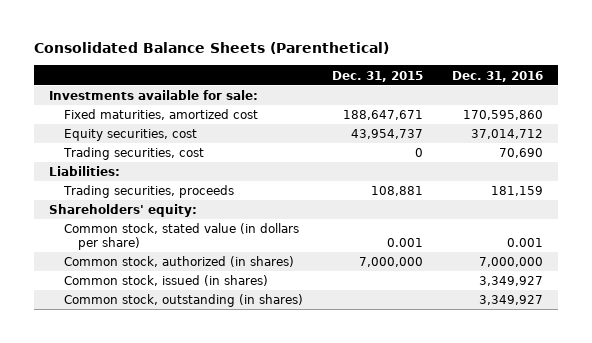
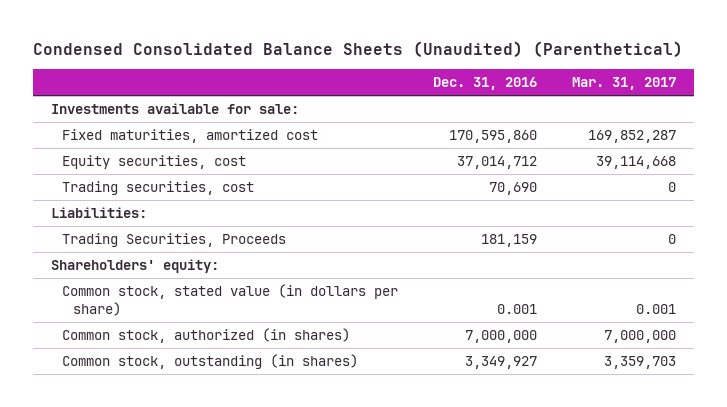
- Consolidated Balance Sheets (Parenthetical)
+ Condensed Consolidated Balance Sheets (Unaudited) (Parenthetical)
- | Dec. 31, 2015 | Dec. 31, 2016
+ | Dec. 31, 2016 | Mar. 31, 2017
- Trading securities, proceeds | 108,881 | 181,159
+ Trading Securities, Proceeds | 181,159 | 0
- Common stock, issued (in shares) | | 3,349,927

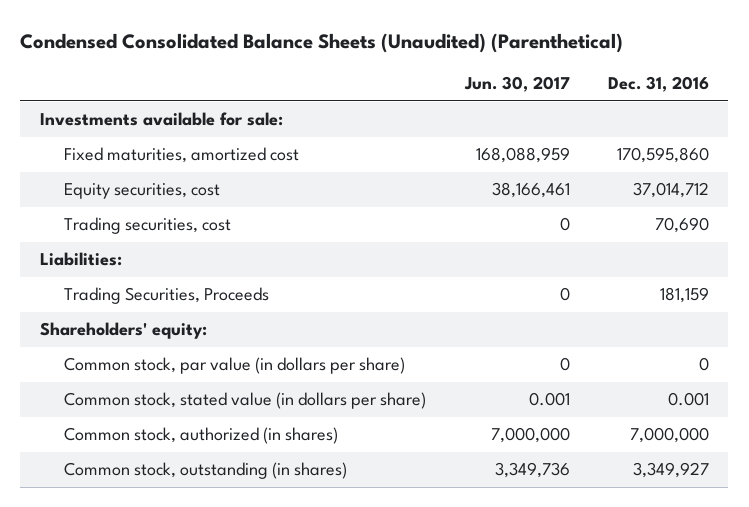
- | Dec. 31, 2016 | Mar. 31, 2017
+ | Jun. 30, 2017 | Dec. 31, 2016
+ Common stock, par value (in dollars per share) | 0 | 0

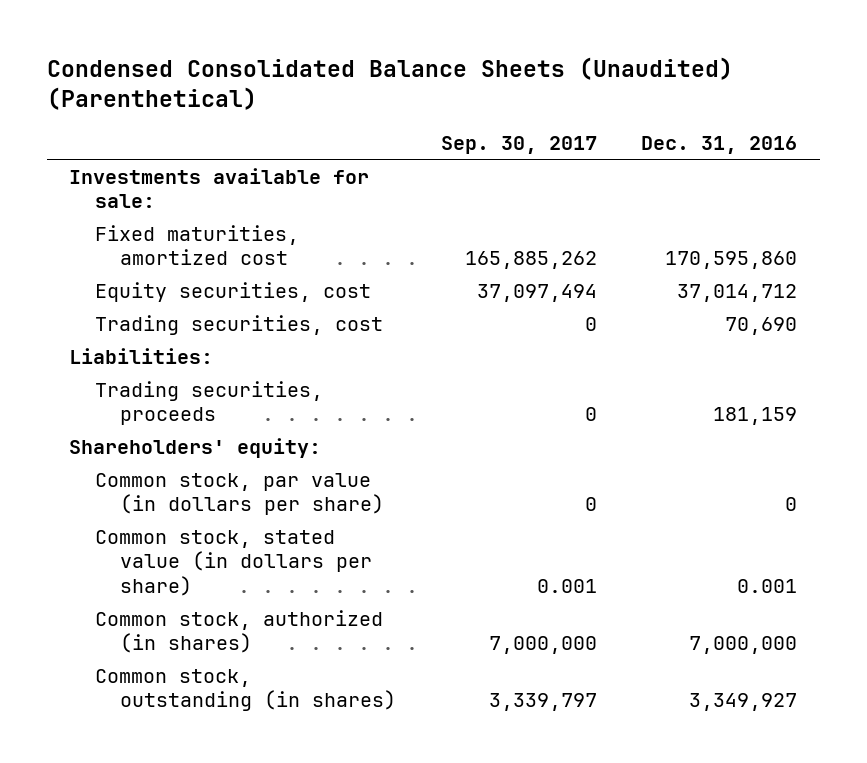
- | Jun. 30, 2017 | Dec. 31, 2016
+ | Sep. 30, 2017 | Dec. 31, 2016
- Trading Securities, Proceeds | 0 | 181,159
+ Trading securities, proceeds | 0 | 181,159

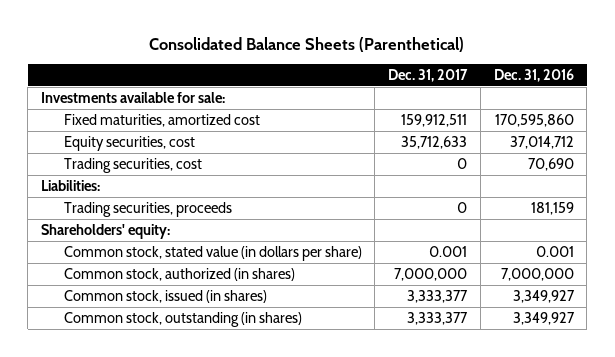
- Condensed Consolidated Balance Sheets (Unaudited) (Parenthetical)
+ Consolidated Balance Sheets (Parenthetical)
- | Sep. 30, 2017 | Dec. 31, 2016
+ | Dec. 31, 2017 | Dec. 31, 2016
- Common stock, par value (in dollars per share) | 0 | 0
+ Common stock, issued (in shares) | 3,333,377 | 3,349,927

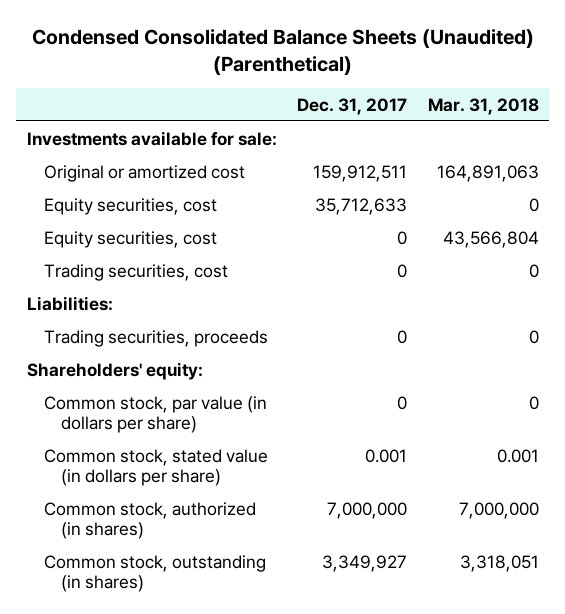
- Consolidated Balance Sheets (Parenthetical)
+ Condensed Consolidated Balance Sheets (Unaudited) (Parenthetical)
- | Dec. 31, 2017 | Dec. 31, 2016
+ | Dec. 31, 2017 | Mar. 31, 2018
- Fixed maturities, amortized cost | 159,912,511 | 170,595,860
+ Original or amortized cost | 159,912,511 | 164,891,063
+ Equity securities, cost | 0 | 43,566,804
+ Common stock, par value (in dollars per share) | 0 | 0
- Common stock, issued (in shares) | 3,333,377 | 3,349,927
- Common stock, outstanding (in shares) | 3,333,377 | 3,349,927
+ Common stock, outstanding (in shares) | 3,349,927 | 3,318,051

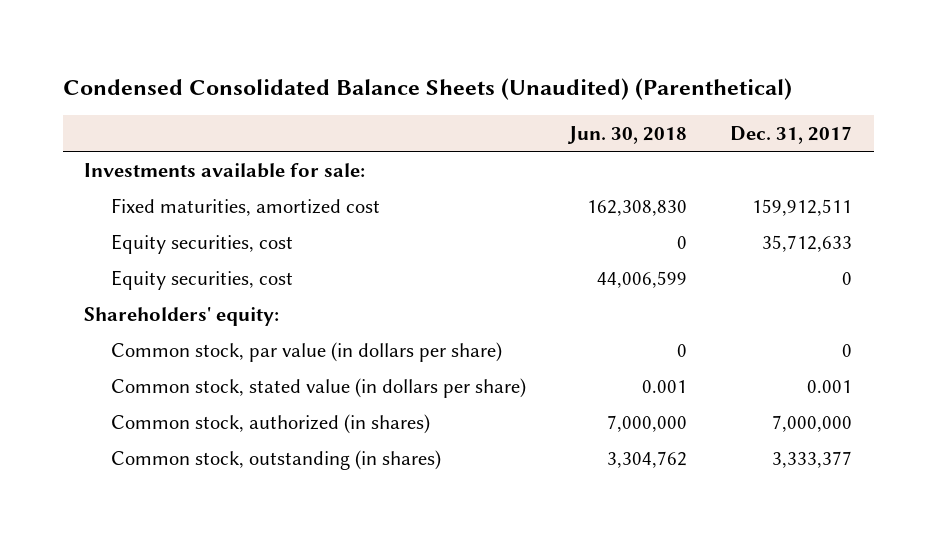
- | Dec. 31, 2017 | Mar. 31, 2018
+ | Jun. 30, 2018 | Dec. 31, 2017
- Original or amortized cost | 159,912,511 | 164,891,063
+ Fixed maturities, amortized cost | 162,308,830 | 159,912,511
- Trading securities, cost | 0 | 0
- Liabilities:
- Trading securities, proceeds | 0 | 0
- Common stock, outstanding (in shares) | 3,349,927 | 3,318,051
+ Common stock, outstanding (in shares) | 3,304,762 | 3,333,377

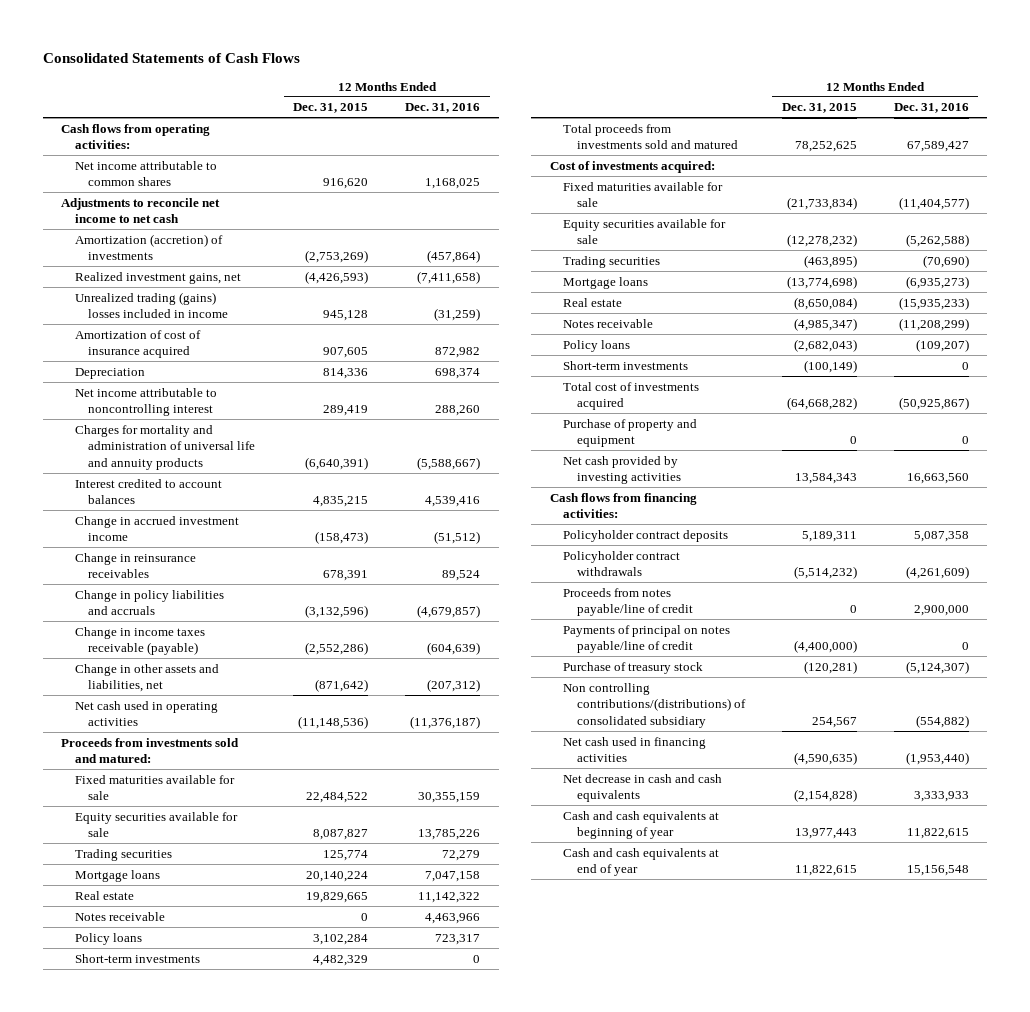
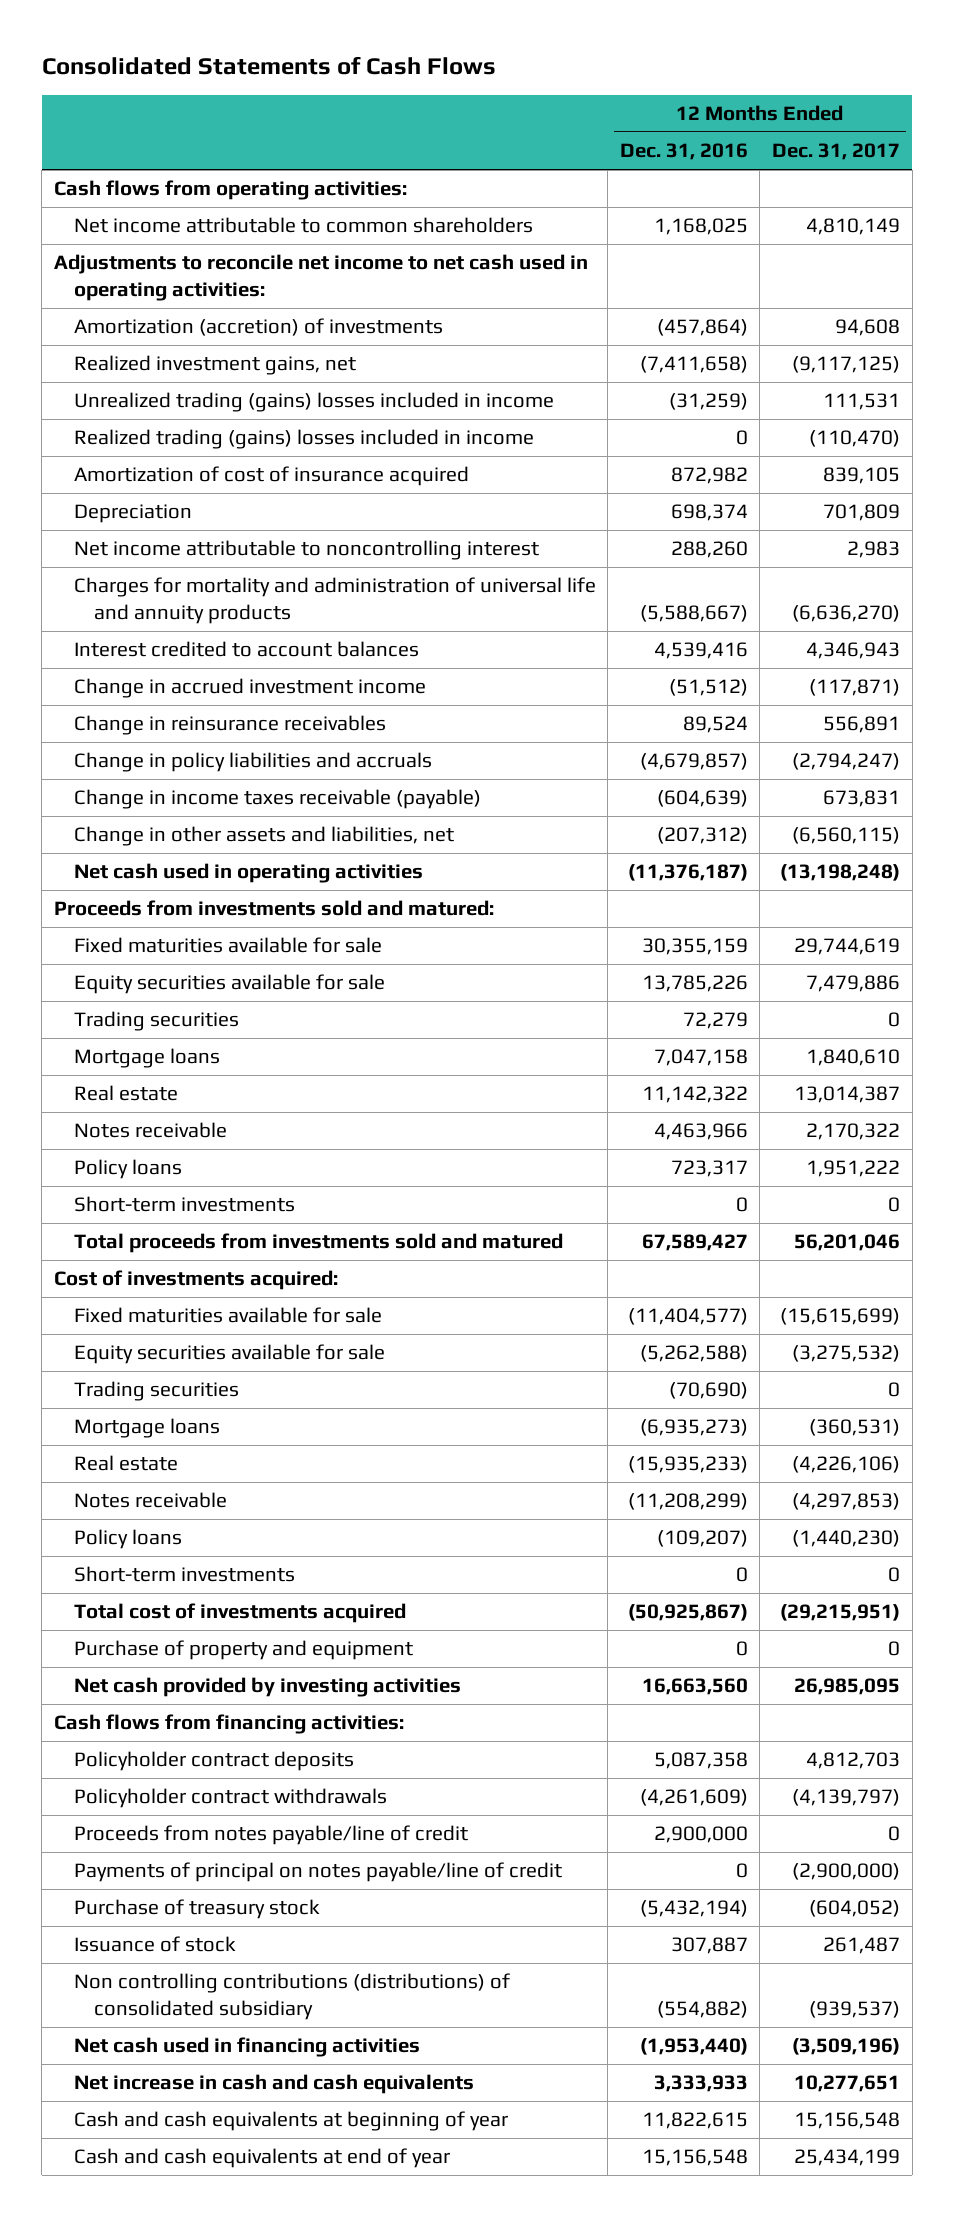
- | 12 Months Ended Dec. 31, 2015 | 12 Months Ended Dec. 31, 2016
+ | 12 Months Ended Dec. 31, 2016 | 12 Months Ended Dec. 31, 2017
- Net income attributable to common shares | 916,620 | 1,168,025
- Adjustments to reconcile net income to net cash
+ Net income attributable to common shareholders | 1,168,025 | 4,810,149
+ Adjustments to reconcile net income to net cash used in operating activities:
+ Realized trading (gains) losses included in income | 0 | (110,470)
- Purchase of treasury stock | (120,281) | (5,124,307)
- Non controlling contributions/(distributions) of consolidated subsidiary | 254,567 | (554,882)
+ Purchase of treasury stock | (5,432,194) | (604,052)
+ Issuance of stock | 307,887 | 261,487
+ Non controlling contributions (distributions) of consolidated subsidiary | (554,882) | (939,537)
- Net decrease in cash and cash equivalents | (2,154,828) | 3,333,933
+ Net increase in cash and cash equivalents | 3,333,933 | 10,277,651

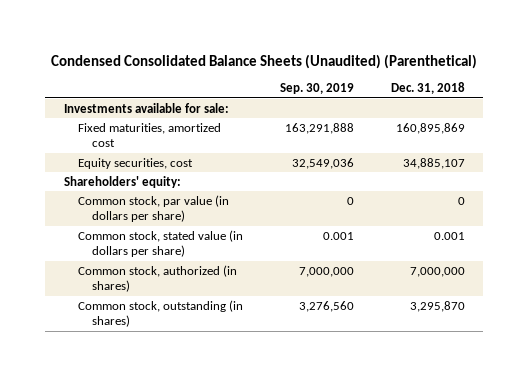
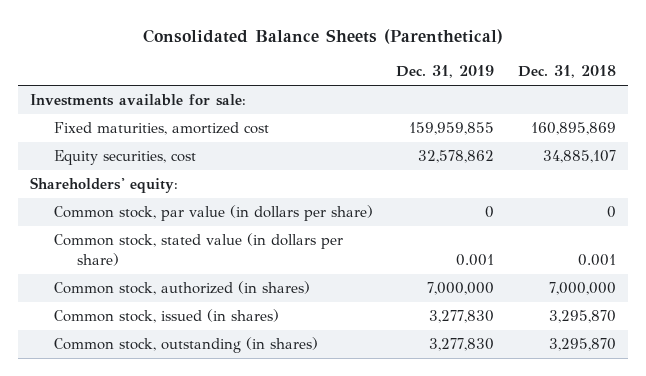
- Condensed Consolidated Balance Sheets (Unaudited) (Parenthetical)
+ Consolidated Balance Sheets (Parenthetical)
- | Sep. 30, 2019 | Dec. 31, 2018
+ | Dec. 31, 2019 | Dec. 31, 2018
+ Common stock, issued (in shares) | 3,277,830 | 3,295,870

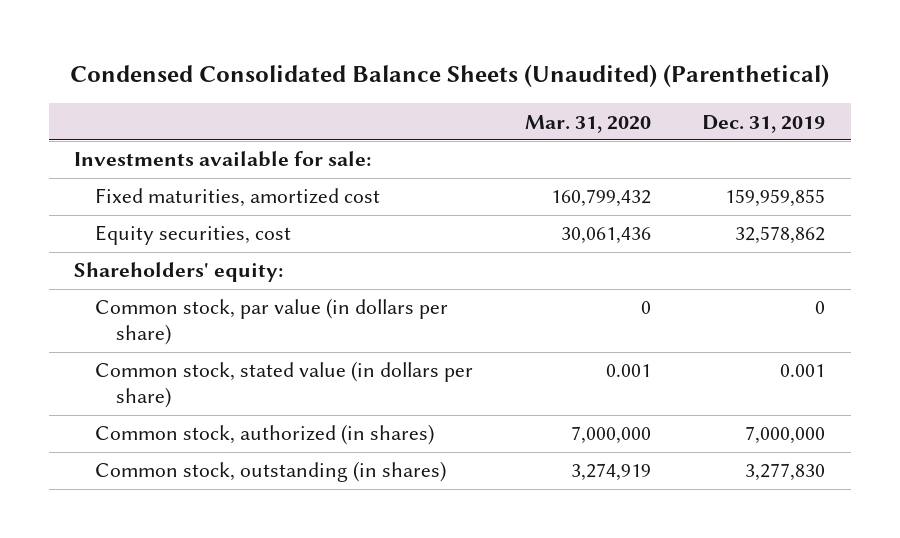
- Consolidated Balance Sheets (Parenthetical)
+ Condensed Consolidated Balance Sheets (Unaudited) (Parenthetical)
- | Dec. 31, 2019 | Dec. 31, 2018
+ | Mar. 31, 2020 | Dec. 31, 2019
- Common stock, issued (in shares) | 3,277,830 | 3,295,870

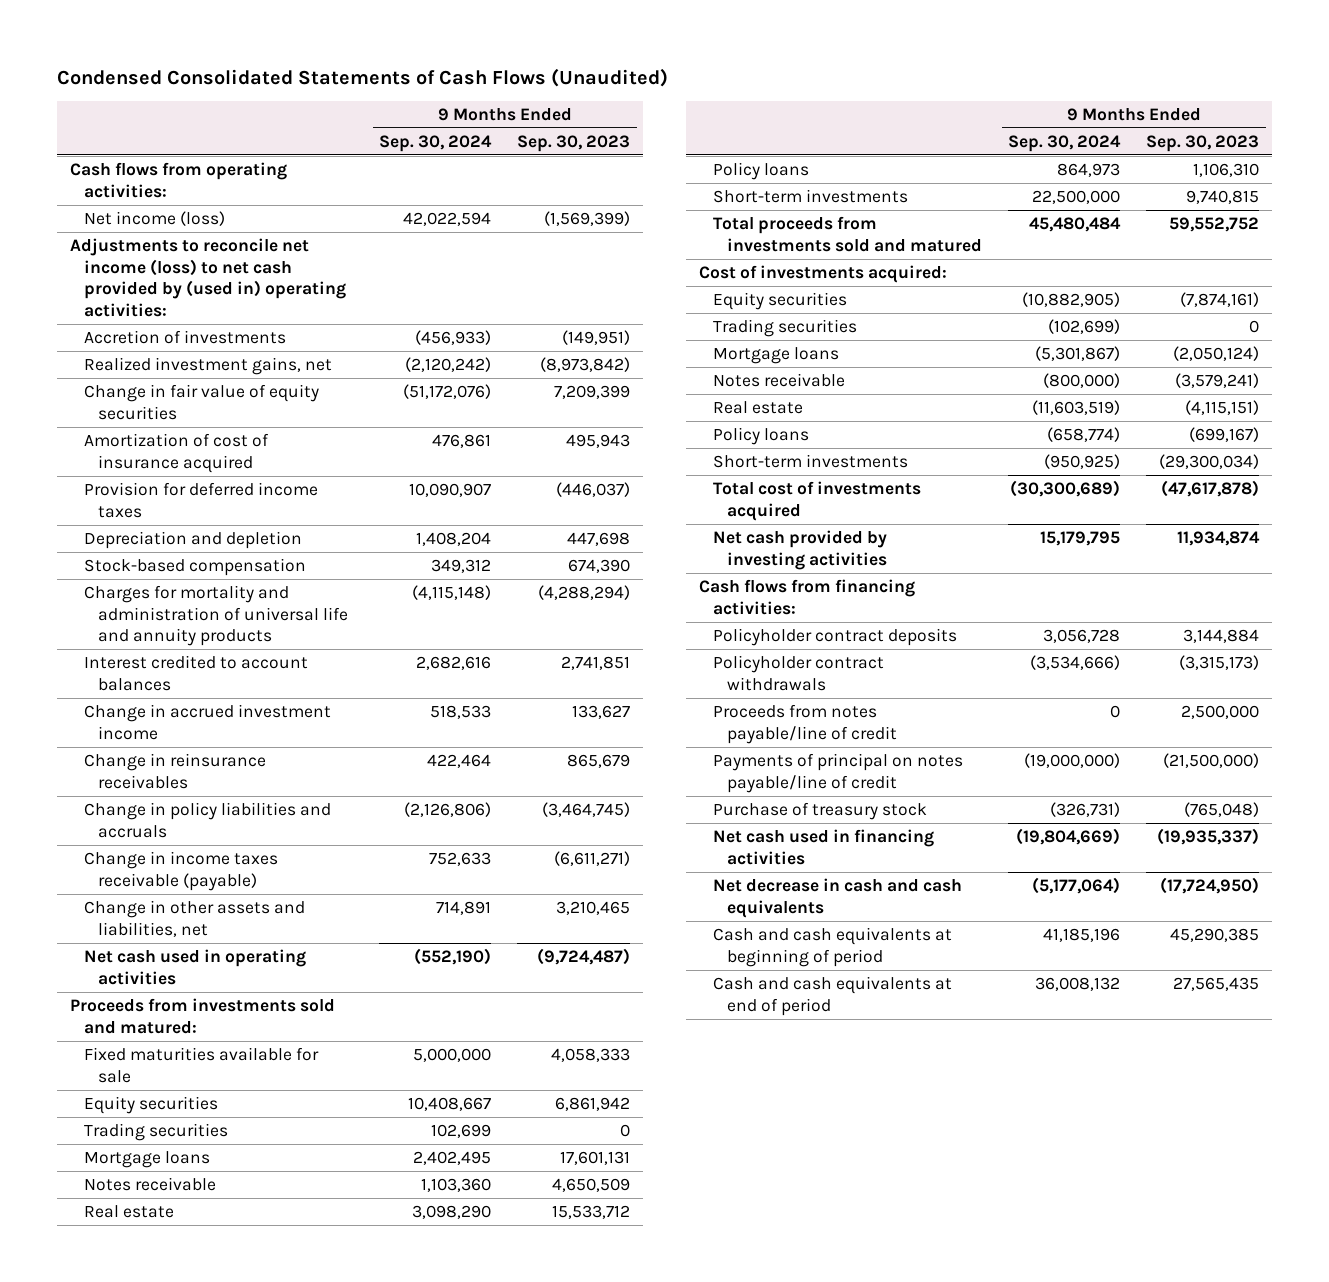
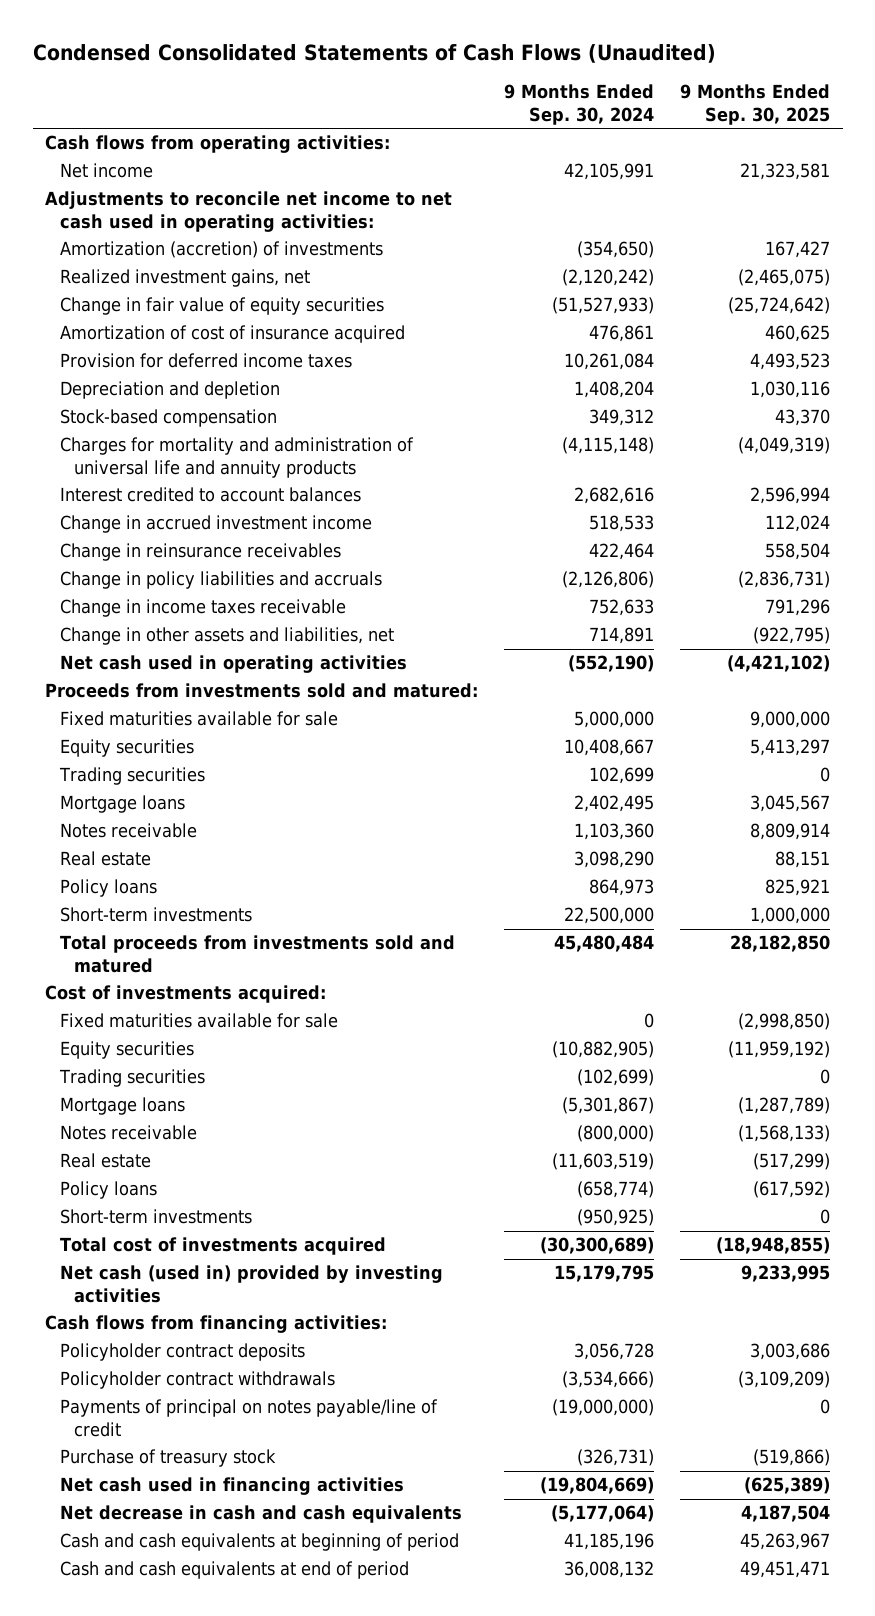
- | 9 Months Ended Sep. 30, 2024 | 9 Months Ended Sep. 30, 2023
+ | 9 Months Ended Sep. 30, 2024 | 9 Months Ended Sep. 30, 2025
- Net income (loss) | 42,022,594 | (1,569,399)
- Adjustments to reconcile net income (loss) to net cash provided by (used in) operating activities:
- Accretion of investments | (456,933) | (149,951)
+ Net income | 42,105,991 | 21,323,581
+ Adjustments to reconcile net income to net cash used in operating activities:
+ Amortization (accretion) of investments | (354,650) | 167,427
- Change in fair value of equity securities | (51,172,076) | 7,209,399
+ Change in fair value of equity securities | (51,527,933) | (25,724,642)
- Provision for deferred income taxes | 10,090,907 | (446,037)
+ Provision for deferred income taxes | 10,261,084 | 4,493,523
- Change in income taxes receivable (payable) | 752,633 | (6,611,271)
+ Change in income taxes receivable | 752,633 | 791,296
+ Fixed maturities available for sale | 0 | (2,998,850)
- Net cash provided by investing activities | 15,179,795 | 11,934,874
+ Net cash (used in) provided by investing activities | 15,179,795 | 9,233,995
- Proceeds from notes payable/line of credit | 0 | 2,500,000

